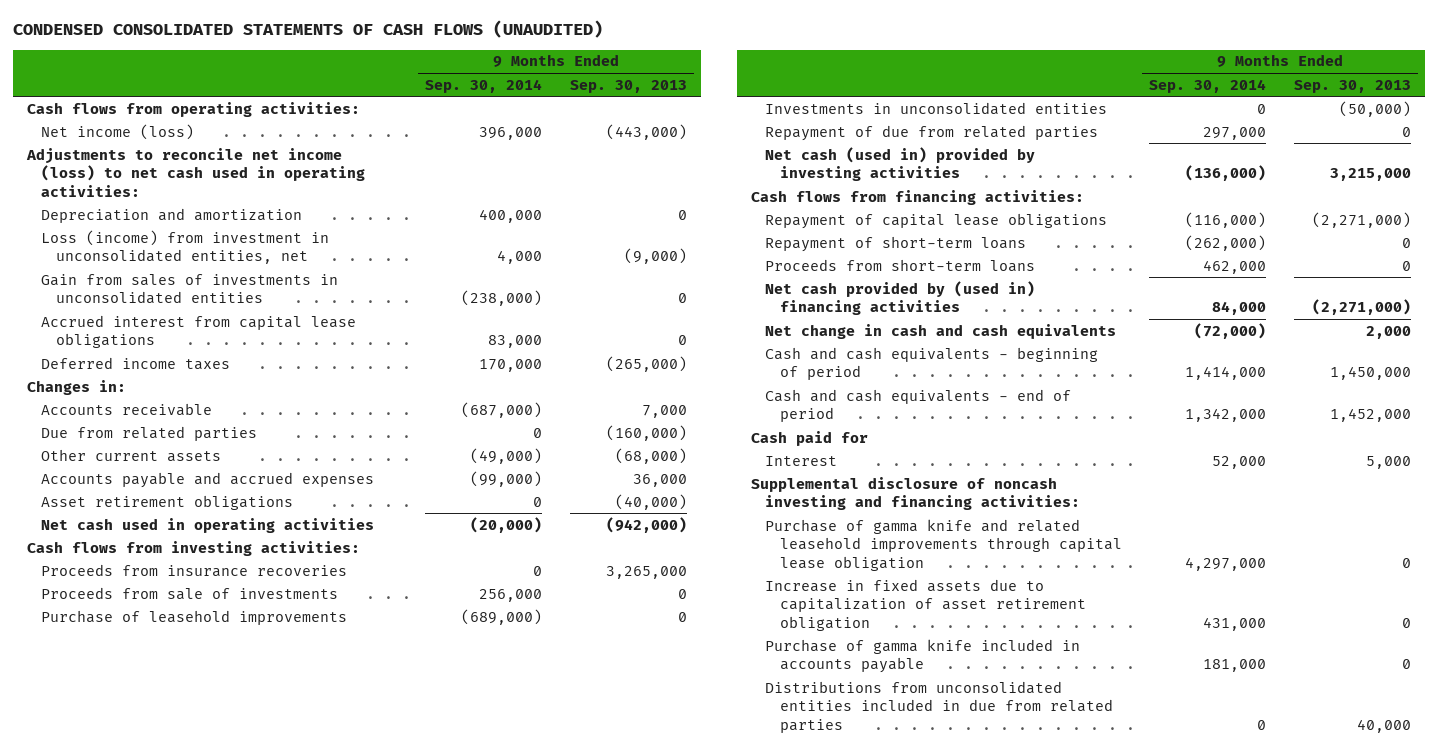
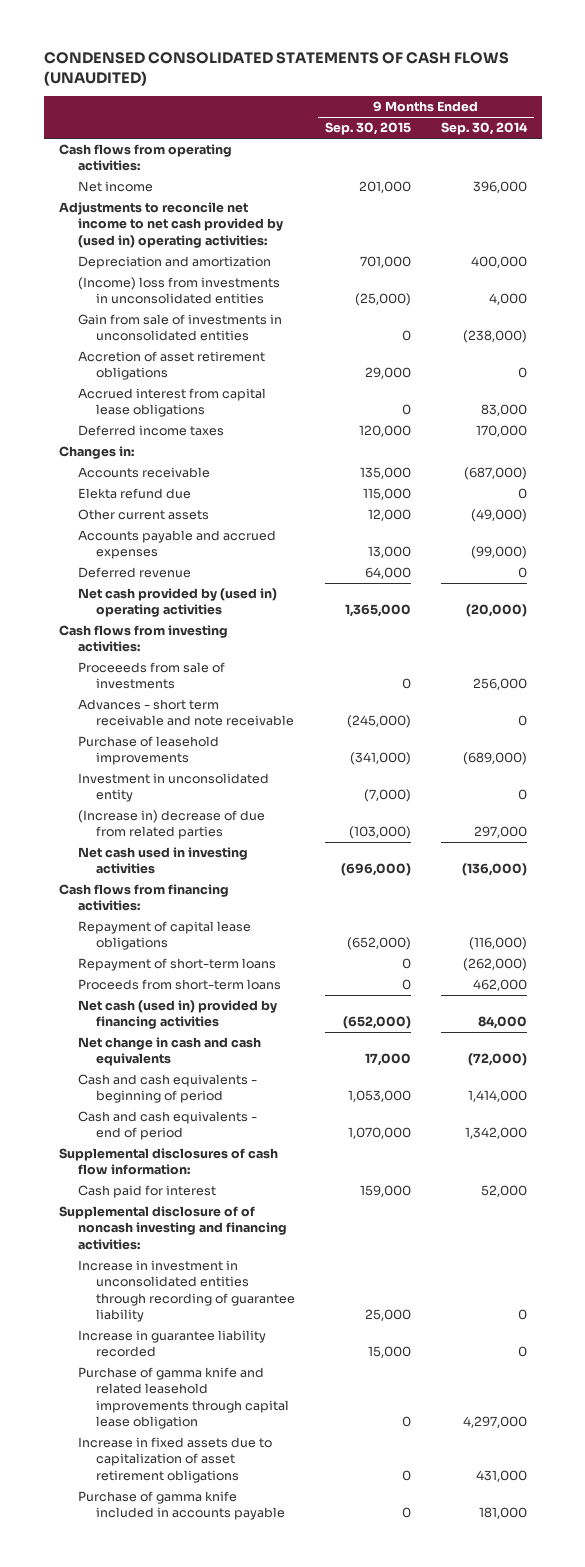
- | 9 Months Ended Sep. 30, 2014 | 9 Months Ended Sep. 30, 2013
+ | 9 Months Ended Sep. 30, 2015 | 9 Months Ended Sep. 30, 2014
- Net income (loss) | 396,000 | (443,000)
- Adjustments to reconcile net income (loss) to net cash used in operating activities:
+ Net income | 201,000 | 396,000
+ Adjustments to reconcile net income to net cash provided by (used in) operating activities:
- Loss (income) from investment in unconsolidated entities, net | 4,000 | (9,000)
- Gain from sales of investments in unconsolidated entities | (238,000) | 0
+ (Income) loss from investments in unconsolidated entities | (25,000) | 4,000
+ Gain from sale of investments in unconsolidated entities | 0 | (238,000)
+ Accretion of asset retirement obligations | 29,000 | 0
- Due from related parties | 0 | (160,000)
+ Elekta refund due | 115,000 | 0
- Asset retirement obligations | 0 | (40,000)
- Net cash used in operating activities | (20,000) | (942,000)
+ Deferred revenue | 64,000 | 0
+ Net cash provided by (used in) operating activities | 1,365,000 | (20,000)
- Proceeds from insurance recoveries | 0 | 3,265,000
- Proceeds from sale of investments | 256,000 | 0
+ Proceeeds from sale of investments | 0 | 256,000
+ Advances - short term receivable and note receivable | (245,000) | 0
- Investments in unconsolidated entities | 0 | (50,000)
- Repayment of due from related parties | 297,000 | 0
- Net cash (used in) provided by investing activities | (136,000) | 3,215,000
+ Investment in unconsolidated entity | (7,000) | 0
+ (Increase in) decrease of due from related parties | (103,000) | 297,000
+ Net cash used in investing activities | (696,000) | (136,000)
- Net cash provided by (used in) financing activities | 84,000 | (2,271,000)
+ Net cash (used in) provided by financing activities | (652,000) | 84,000
- Cash paid for
- Interest | 52,000 | 5,000
- Supplemental disclosure of noncash investing and financing activities:
+ Supplemental disclosures of cash flow information:
+ Cash paid for interest | 159,000 | 52,000
+ Supplemental disclosure of of noncash investing and financing activities:
+ Increase in investment in unconsolidated entities through recording of guarantee liability | 25,000 | 0
+ Increase in guarantee liability recorded | 15,000 | 0
- Increase in fixed assets due to capitalization of asset retirement obligation | 431,000 | 0
+ Increase in fixed assets due to capitalization of asset retirement obligations | 0 | 431,000
- Distributions from unconsolidated entities included in due from related parties | 0 | 40,000

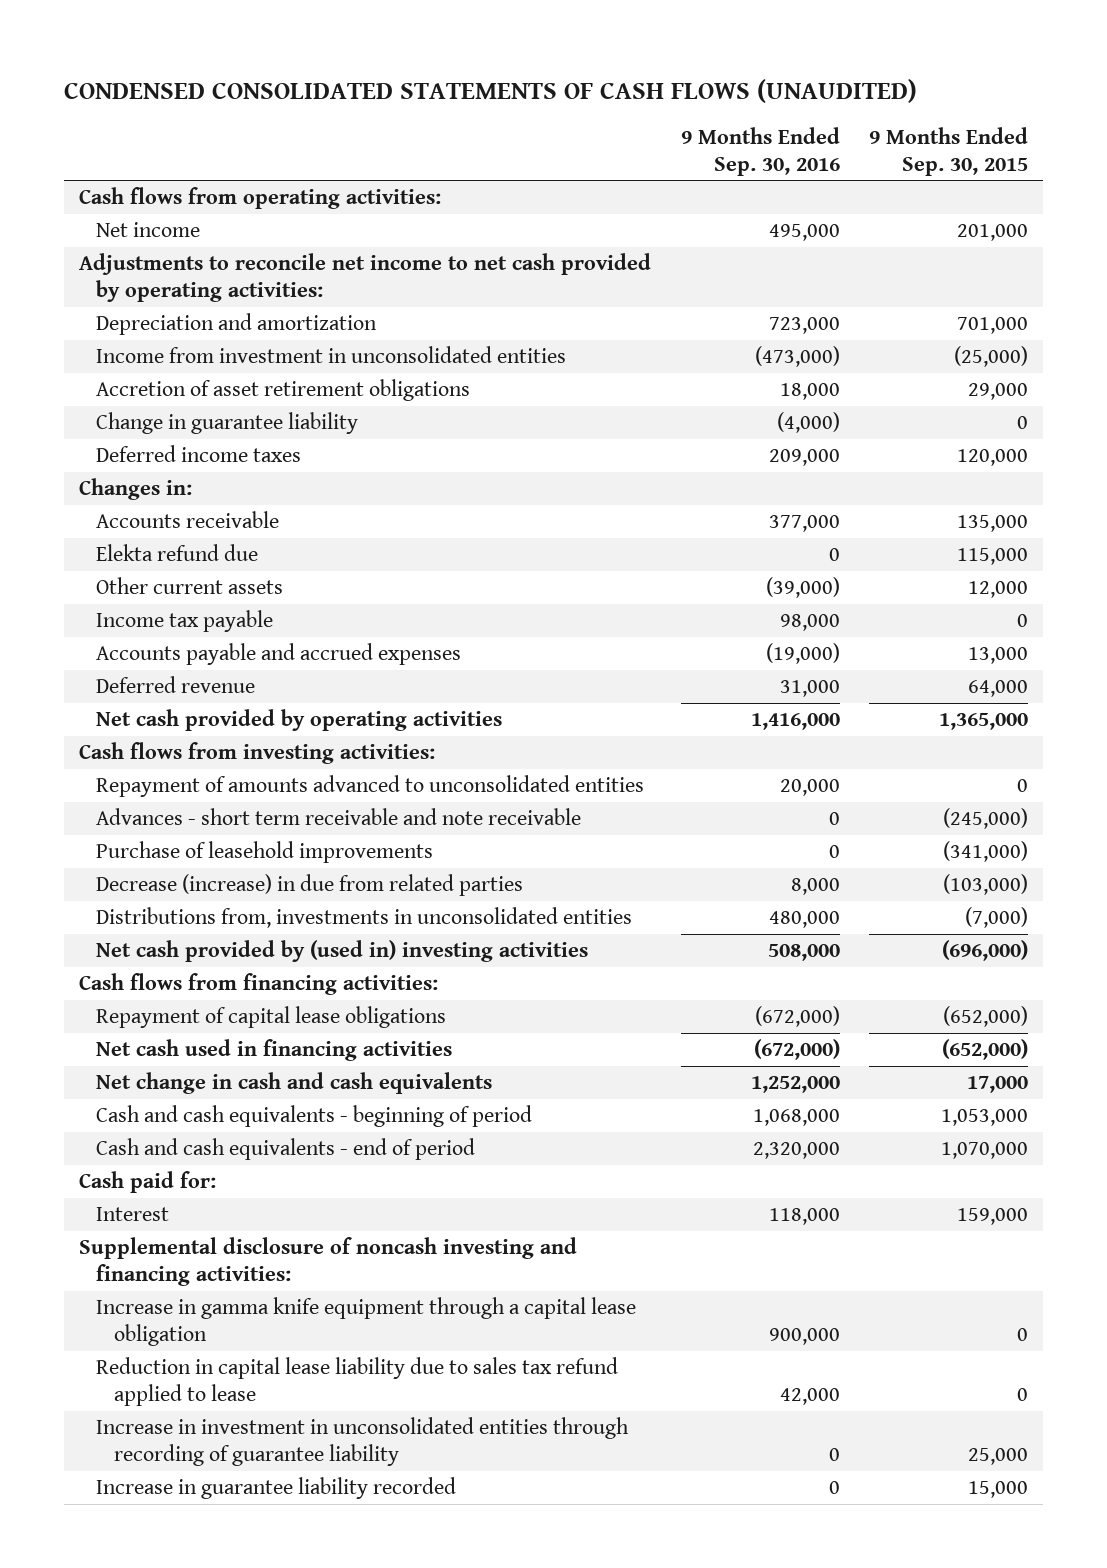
- | 9 Months Ended Sep. 30, 2015 | 9 Months Ended Sep. 30, 2014
+ | 9 Months Ended Sep. 30, 2016 | 9 Months Ended Sep. 30, 2015
- Adjustments to reconcile net income to net cash provided by (used in) operating activities:
+ Adjustments to reconcile net income to net cash provided by operating activities:
- (Income) loss from investments in unconsolidated entities | (25,000) | 4,000
- Gain from sale of investments in unconsolidated entities | 0 | (238,000)
+ Income from investment in unconsolidated entities | (473,000) | (25,000)
- Accrued interest from capital lease obligations | 0 | 83,000
+ Change in guarantee liability | (4,000) | 0
+ Income tax payable | 98,000 | 0
- Net cash provided by (used in) operating activities | 1,365,000 | (20,000)
+ Net cash provided by operating activities | 1,416,000 | 1,365,000
- Proceeeds from sale of investments | 0 | 256,000
+ Repayment of amounts advanced to unconsolidated entities | 20,000 | 0
- Investment in unconsolidated entity | (7,000) | 0
- (Increase in) decrease of due from related parties | (103,000) | 297,000
- Net cash used in investing activities | (696,000) | (136,000)
+ Decrease (increase) in due from related parties | 8,000 | (103,000)
+ Distributions from, investments in unconsolidated entities | 480,000 | (7,000)
+ Net cash provided by (used in) investing activities | 508,000 | (696,000)
- Repayment of short-term loans | 0 | (262,000)
- Proceeds from short-term loans | 0 | 462,000
- Net cash (used in) provided by financing activities | (652,000) | 84,000
+ Net cash used in financing activities | (672,000) | (652,000)
- Supplemental disclosures of cash flow information:
- Cash paid for interest | 159,000 | 52,000
- Supplemental disclosure of of noncash investing and financing activities:
+ Cash paid for:
+ Interest | 118,000 | 159,000
+ Supplemental disclosure of noncash investing and financing activities:
+ Increase in gamma knife equipment through a capital lease obligation | 900,000 | 0
+ Reduction in capital lease liability due to sales tax refund applied to lease | 42,000 | 0
- Purchase of gamma knife and related leasehold improvements through capital lease obligation | 0 | 4,297,000
- Increase in fixed assets due to capitalization of asset retirement obligations | 0 | 431,000
- Purchase of gamma knife included in accounts payable | 0 | 181,000

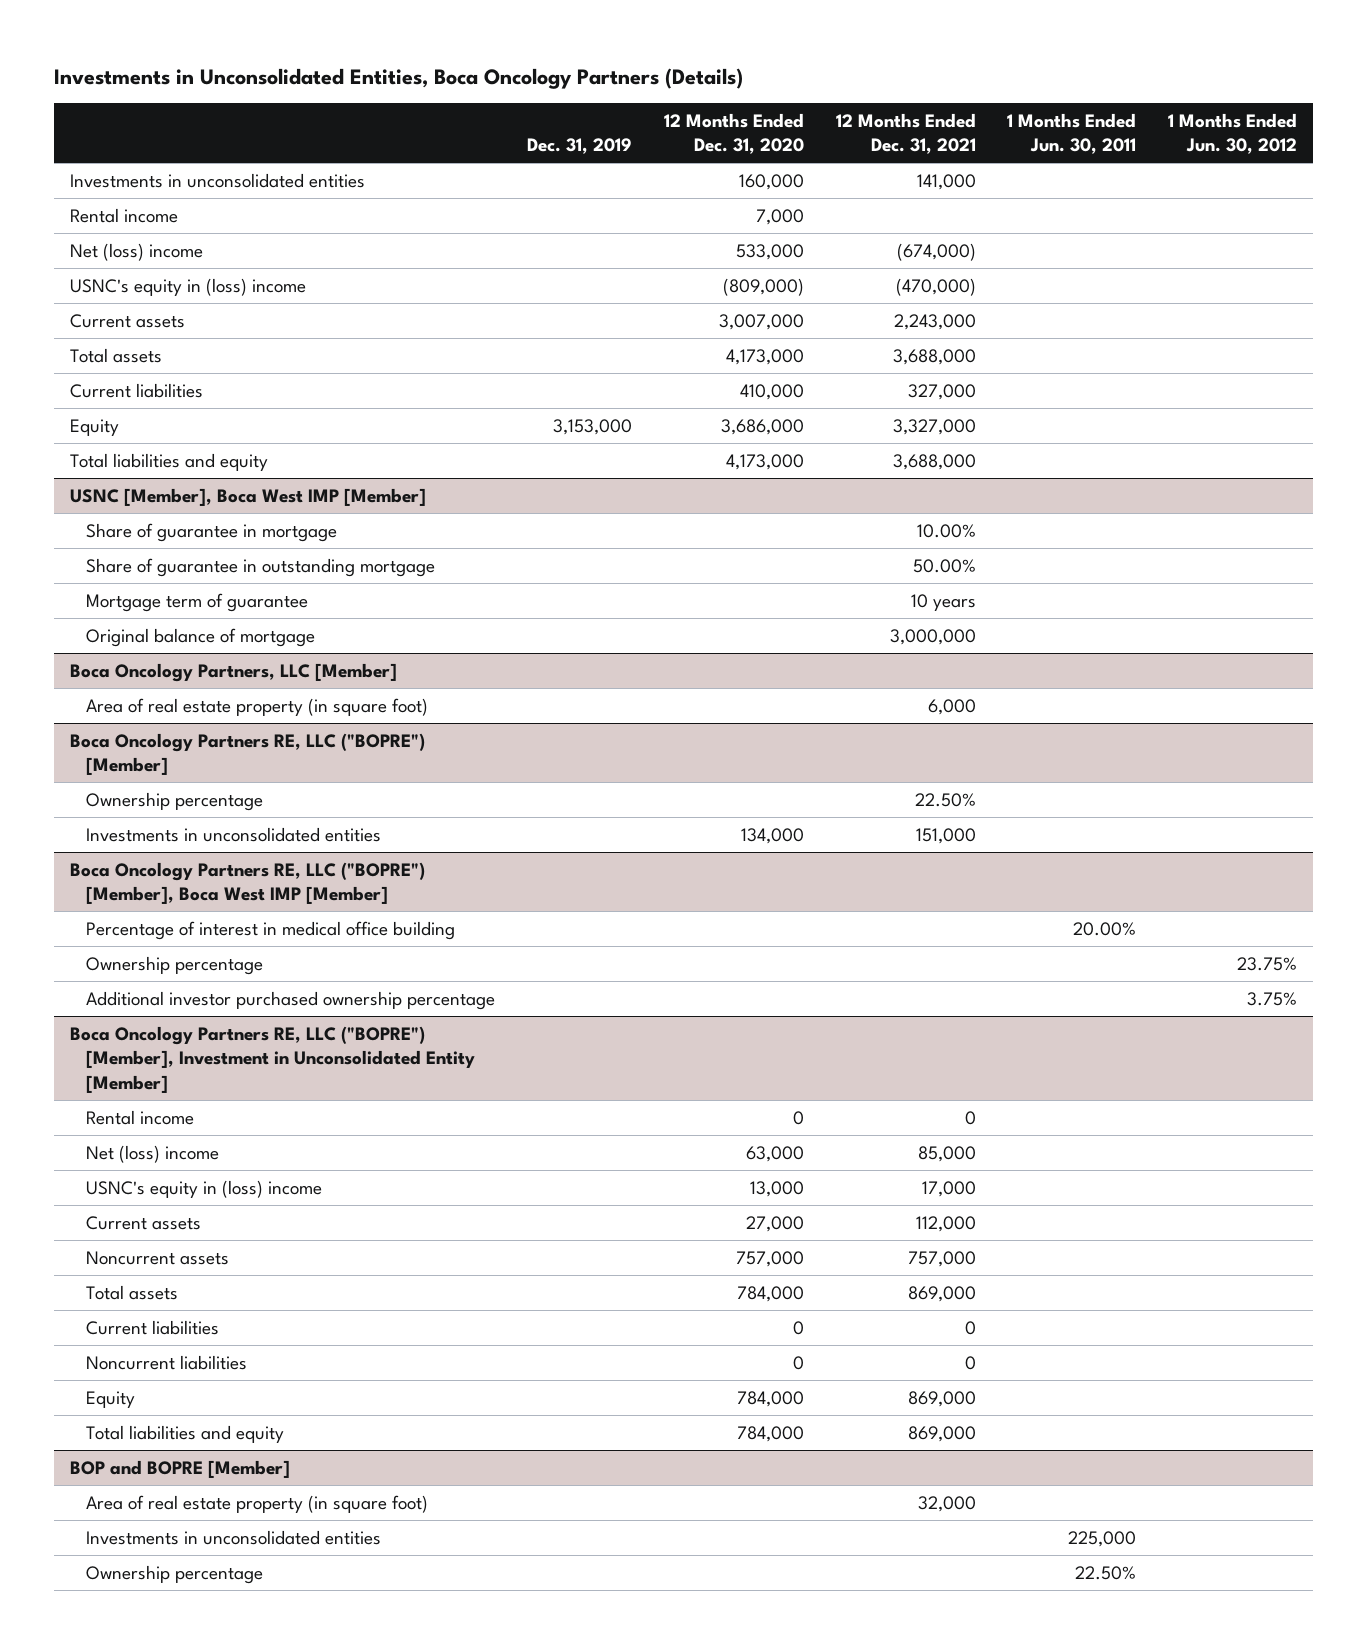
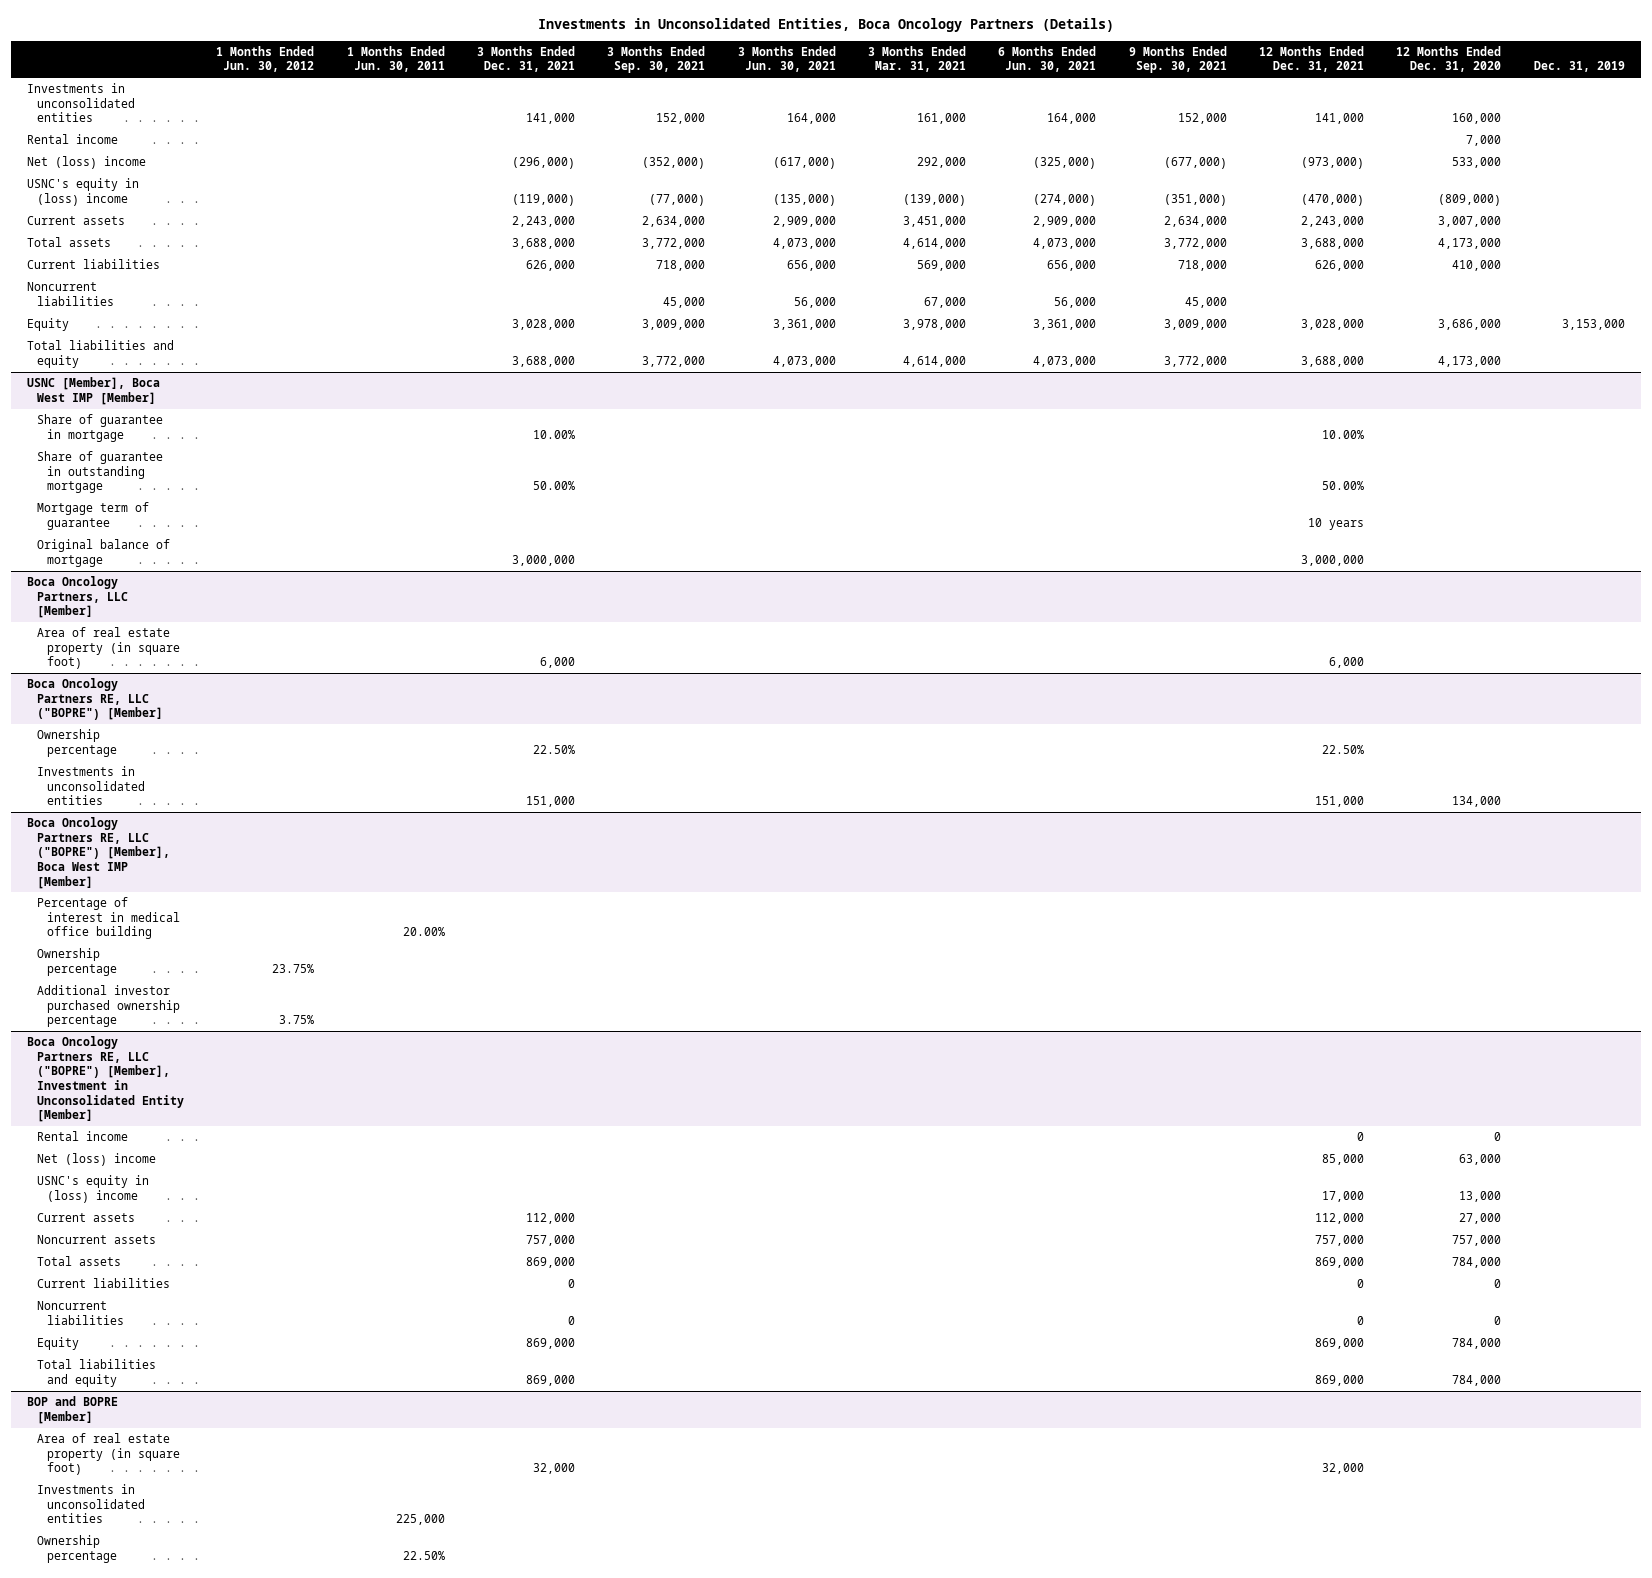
- | Dec. 31, 2019 | 12 Months Ended Dec. 31, 2020 | 12 Months Ended Dec. 31, 2021 | 1 Months Ended Jun. 30, 2011 | 1 Months Ended Jun. 30, 2012
+ | 1 Months Ended Jun. 30, 2012 | 1 Months Ended Jun. 30, 2011 | 3 Months Ended Dec. 31, 2021 | 3 Months Ended Sep. 30, 2021 | 3 Months Ended Jun. 30, 2021 | 3 Months Ended Mar. 31, 2021 | 6 Months Ended Jun. 30, 2021 | 9 Months Ended Sep. 30, 2021 | 12 Months Ended Dec. 31, 2021 | 12 Months Ended Dec. 31, 2020 | Dec. 31, 2019
- Net (loss) income | | 533,000 | (674,000) | |
+ Net (loss) income | | | (296,000) | (352,000) | (617,000) | 292,000 | (325,000) | (677,000) | (973,000) | 533,000 |
- Current liabilities | | 410,000 | 327,000 | |
- Equity | 3,153,000 | 3,686,000 | 3,327,000 | |
+ Current liabilities | | | 626,000 | 718,000 | 656,000 | 569,000 | 656,000 | 718,000 | 626,000 | 410,000 |
+ Noncurrent liabilities | | | | 45,000 | 56,000 | 67,000 | 56,000 | 45,000 | | |
+ Equity | | | 3,028,000 | 3,009,000 | 3,361,000 | 3,978,000 | 3,361,000 | 3,009,000 | 3,028,000 | 3,686,000 | 3,153,000

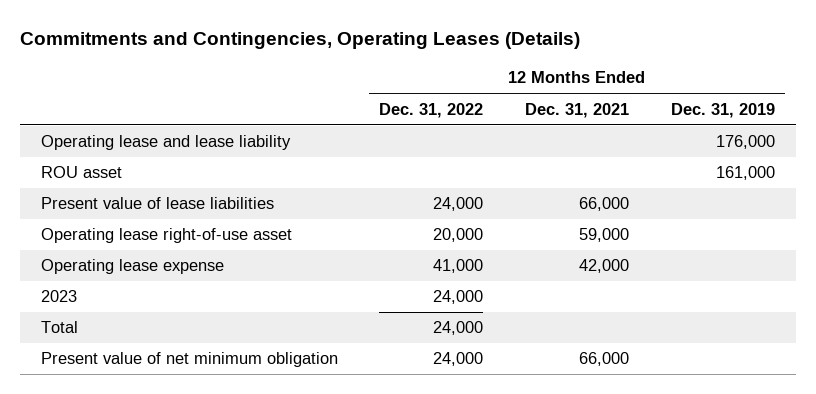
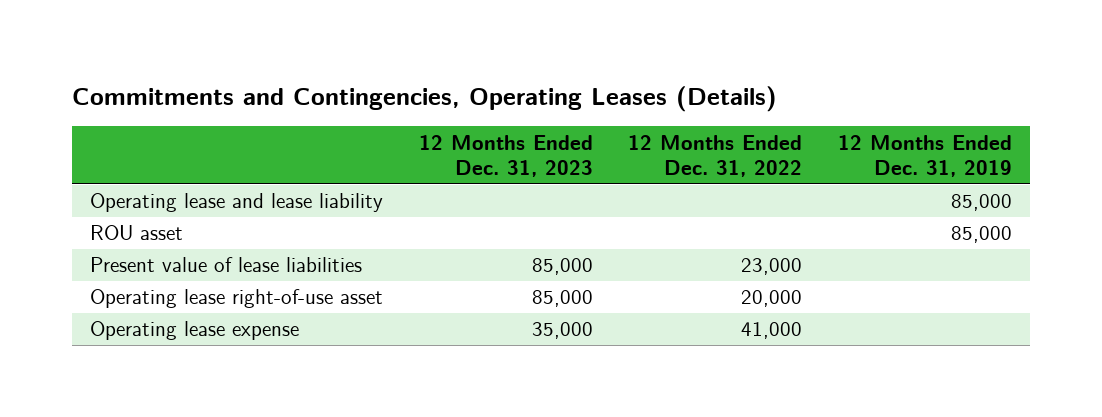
- | 12 Months Ended Dec. 31, 2022 | 12 Months Ended Dec. 31, 2021 | 12 Months Ended Dec. 31, 2019
+ | 12 Months Ended Dec. 31, 2023 | 12 Months Ended Dec. 31, 2022 | 12 Months Ended Dec. 31, 2019
- Operating lease and lease liability | | | 176,000
- ROU asset | | | 161,000
- Present value of lease liabilities | 24,000 | 66,000 |
+ Operating lease and lease liability | | | 85,000
+ ROU asset | | | 85,000
+ Present value of lease liabilities | 85,000 | 23,000 |
- 2023 | 24,000 | |
- Total | 24,000 | |
- Present value of net minimum obligation | 24,000 | 66,000 |

